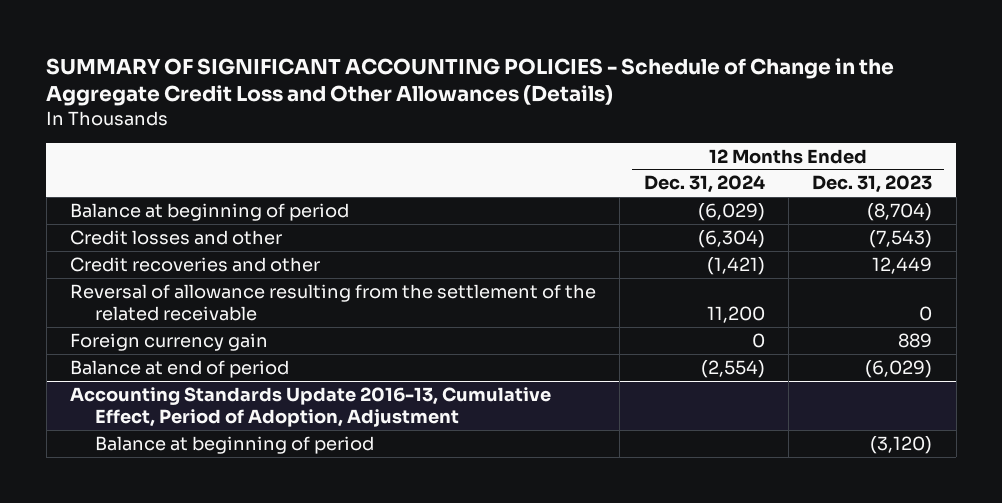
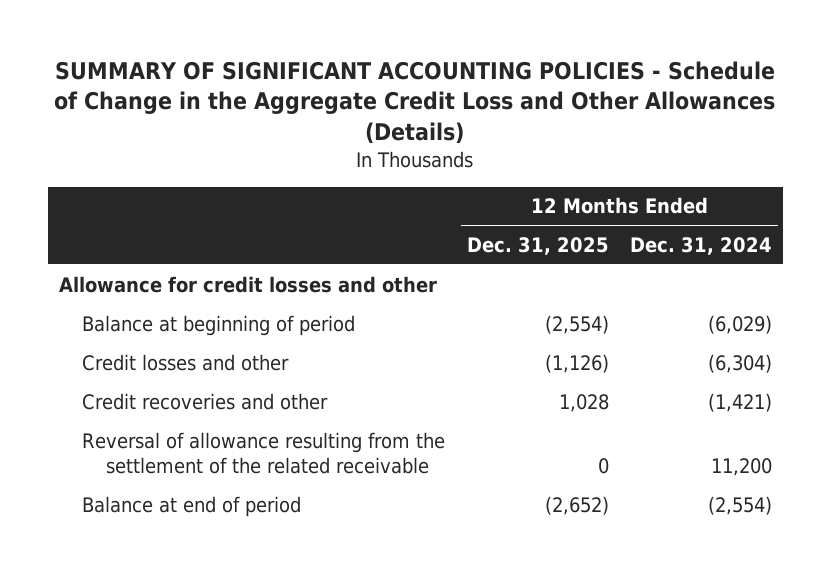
- | 12 Months Ended Dec. 31, 2024 | 12 Months Ended Dec. 31, 2023
+ | 12 Months Ended Dec. 31, 2025 | 12 Months Ended Dec. 31, 2024
+ Allowance for credit losses and other
- Foreign currency gain | 0 | 889
- Accounting Standards Update 2016-13, Cumulative Effect, Period of Adoption, Adjustment
- Balance at beginning of period | | (3,120)

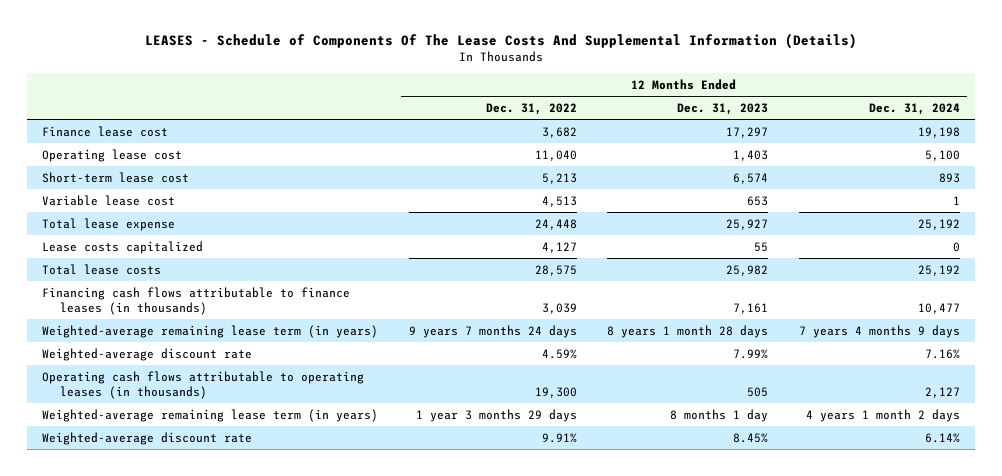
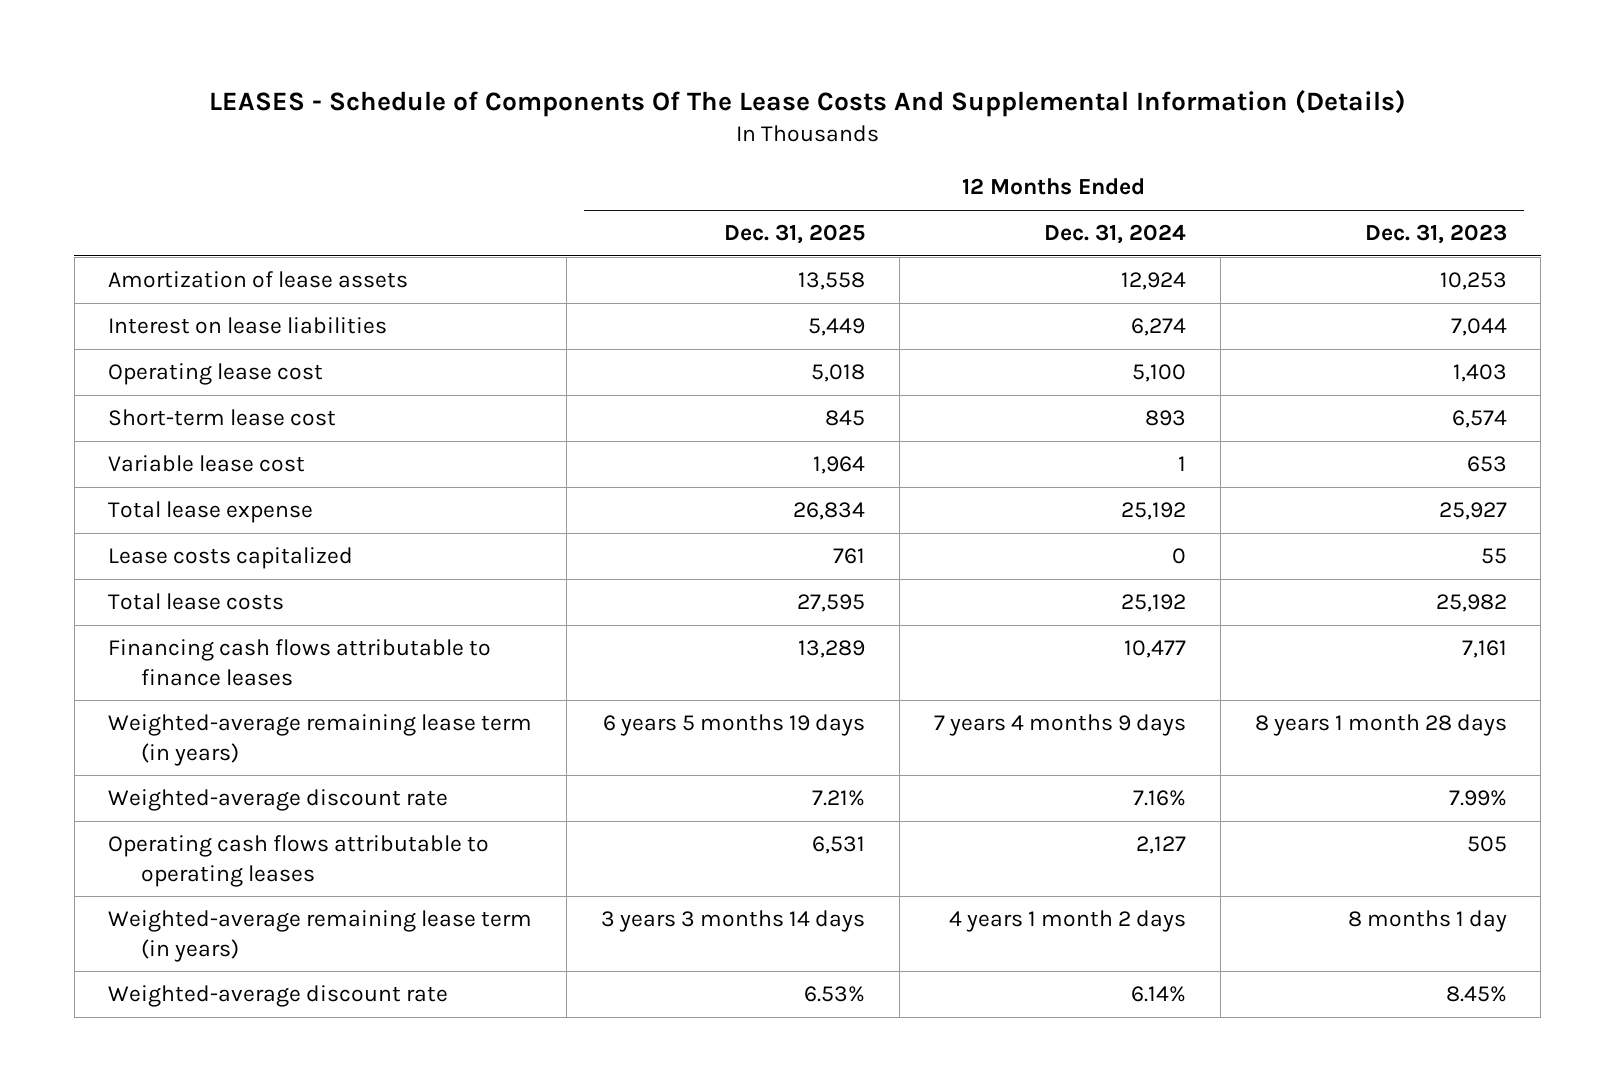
- | 12 Months Ended Dec. 31, 2022 | 12 Months Ended Dec. 31, 2023 | 12 Months Ended Dec. 31, 2024
+ | 12 Months Ended Dec. 31, 2025 | 12 Months Ended Dec. 31, 2024 | 12 Months Ended Dec. 31, 2023
- Finance lease cost | 3,682 | 17,297 | 19,198
+ Amortization of lease assets | 13,558 | 12,924 | 10,253
+ Interest on lease liabilities | 5,449 | 6,274 | 7,044
- Financing cash flows attributable to finance leases (in thousands) | 3,039 | 7,161 | 10,477
+ Financing cash flows attributable to finance leases | 13,289 | 10,477 | 7,161
- Operating cash flows attributable to operating leases (in thousands) | 19,300 | 505 | 2,127
+ Operating cash flows attributable to operating leases | 6,531 | 2,127 | 505

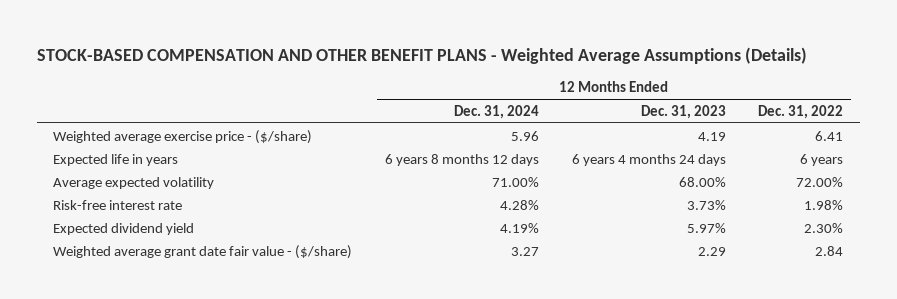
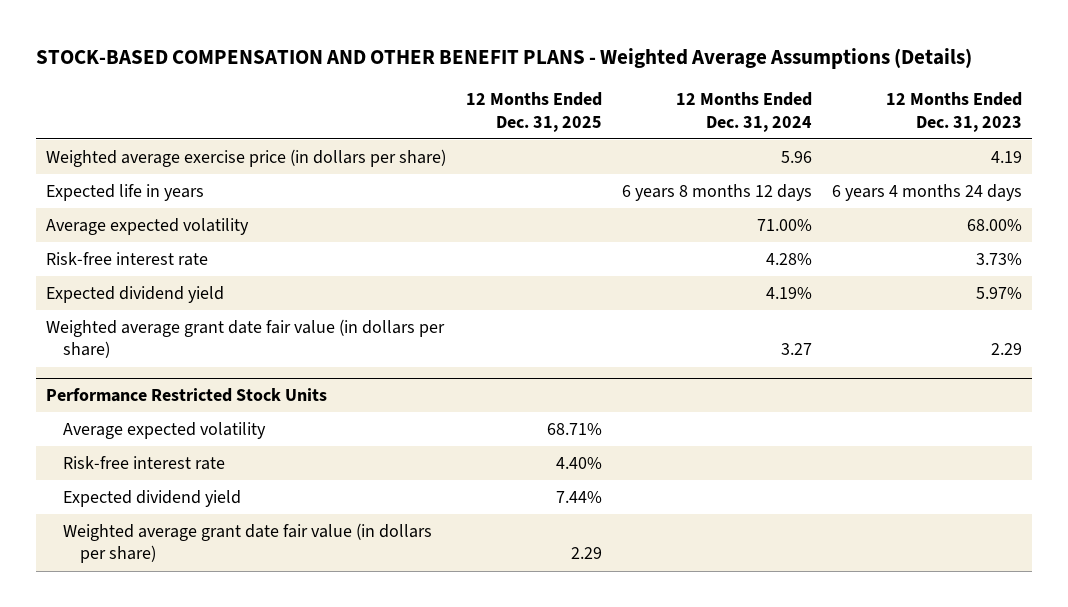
- | 12 Months Ended Dec. 31, 2024 | 12 Months Ended Dec. 31, 2023 | 12 Months Ended Dec. 31, 2022
+ | 12 Months Ended Dec. 31, 2025 | 12 Months Ended Dec. 31, 2024 | 12 Months Ended Dec. 31, 2023
- Weighted average exercise price - ($/share) | 5.96 | 4.19 | 6.41
+ Weighted average exercise price (in dollars per share) | | 5.96 | 4.19
- Weighted average grant date fair value - ($/share) | 3.27 | 2.29 | 2.84
+ Weighted average grant date fair value (in dollars per share) | | 3.27 | 2.29
+ Performance Restricted Stock Units
+ Average expected volatility | 68.71% | |
+ Risk-free interest rate | 4.40% | |
+ Expected dividend yield | 7.44% | |
+ Weighted average grant date fair value (in dollars per share) | 2.29 | |

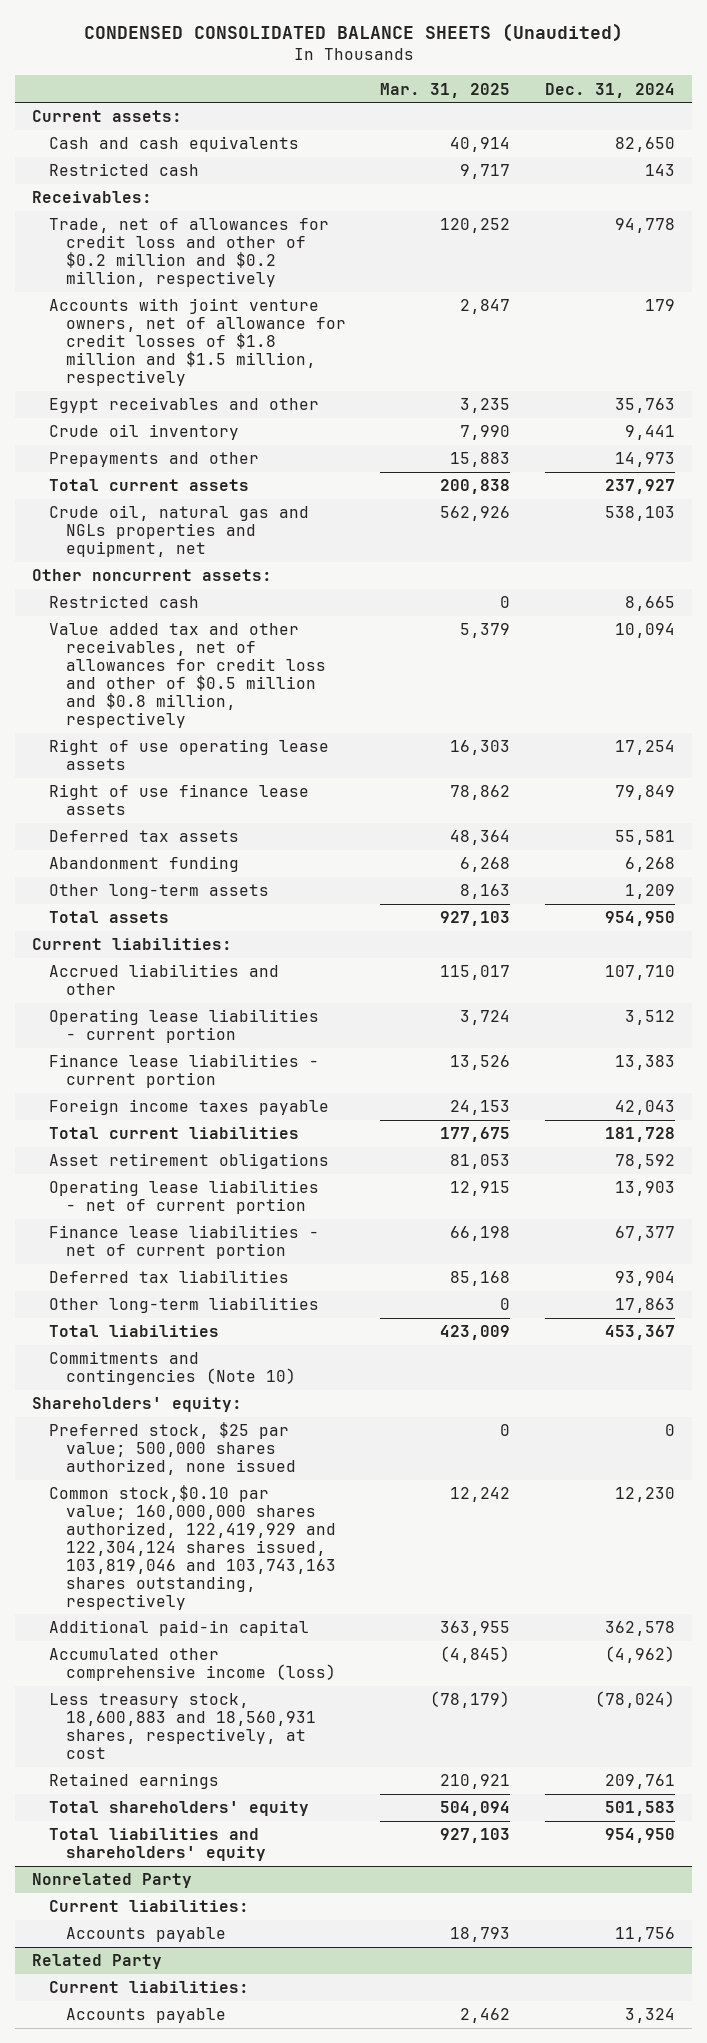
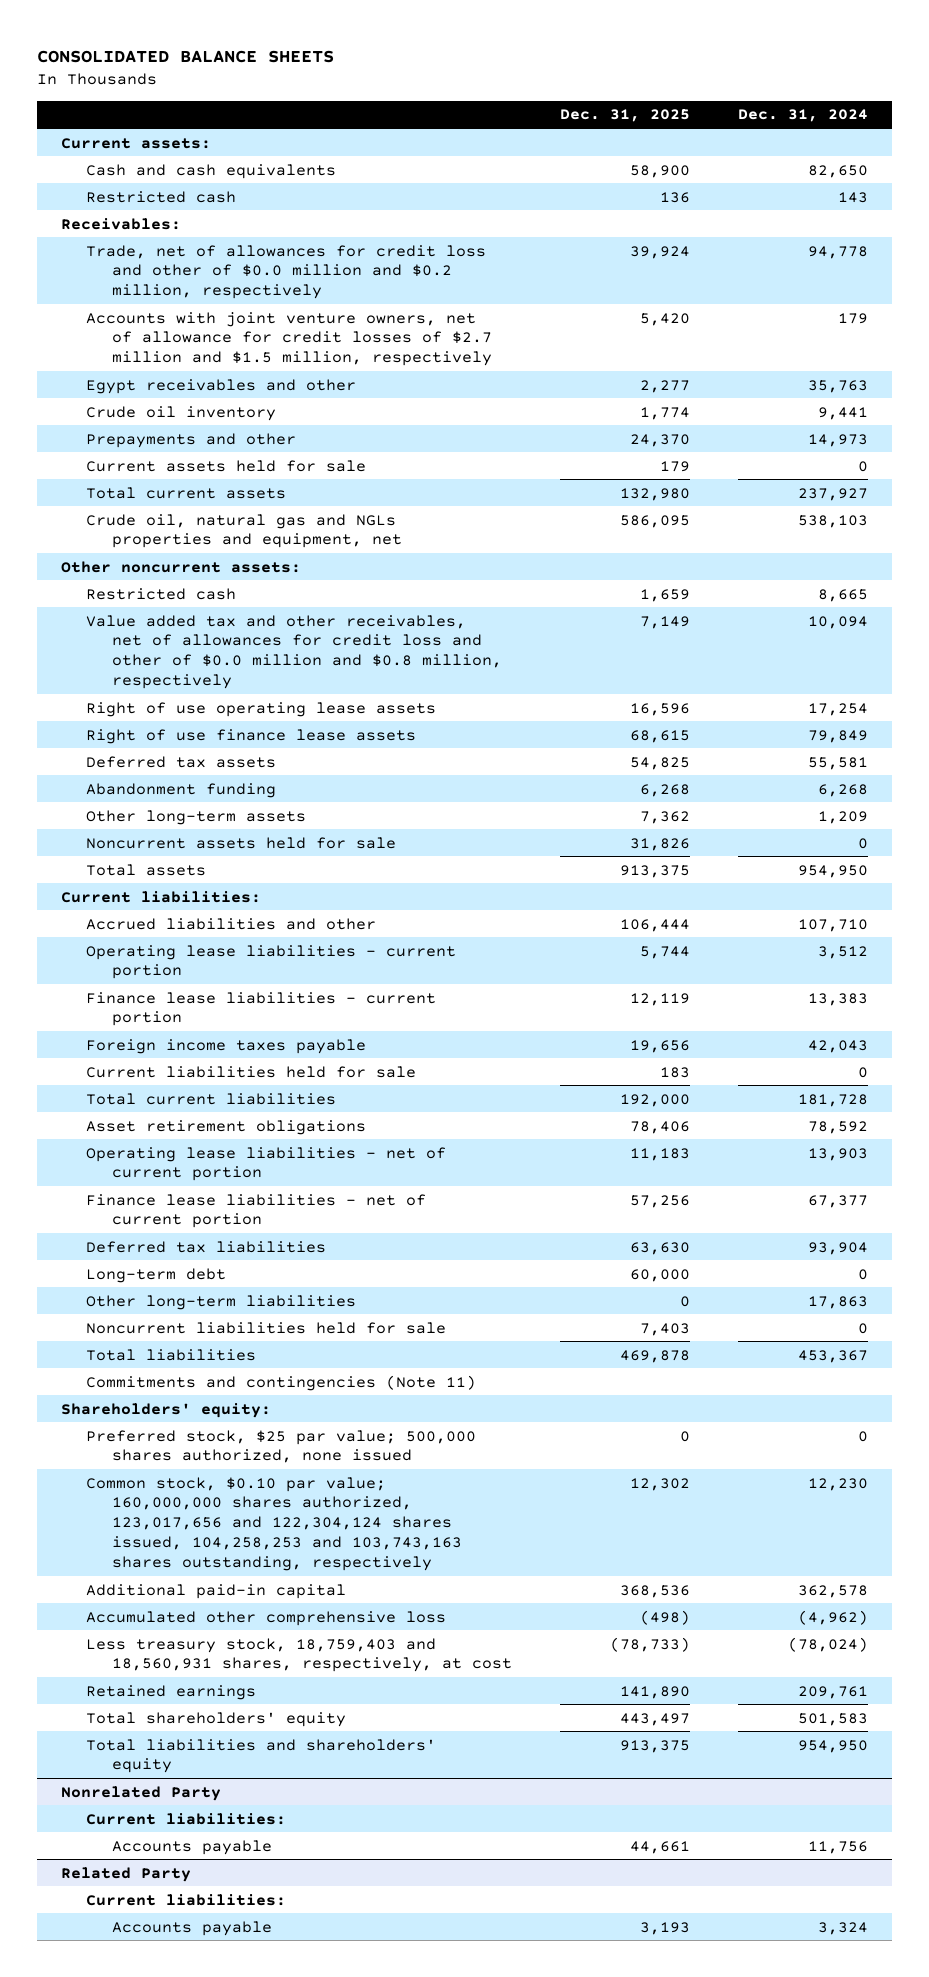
- CONDENSED CONSOLIDATED BALANCE SHEETS (Unaudited)
+ CONSOLIDATED BALANCE SHEETS
- | Mar. 31, 2025 | Dec. 31, 2024
+ | Dec. 31, 2025 | Dec. 31, 2024
- Trade, net of allowances for credit loss and other of $0.2 million and $0.2 million, respectively | 120,252 | 94,778
- Accounts with joint venture owners, net of allowance for credit losses of $1.8 million and $1.5 million, respectively | 2,847 | 179
+ Trade, net of allowances for credit loss and other of $0.0 million and $0.2 million, respectively | 39,924 | 94,778
+ Accounts with joint venture owners, net of allowance for credit losses of $2.7 million and $1.5 million, respectively | 5,420 | 179
+ Current assets held for sale | 179 | 0
- Value added tax and other receivables, net of allowances for credit loss and other of $0.5 million and $0.8 million, respectively | 5,379 | 10,094
+ Value added tax and other receivables, net of allowances for credit loss and other of $0.0 million and $0.8 million, respectively | 7,149 | 10,094
+ Noncurrent assets held for sale | 31,826 | 0
+ Current liabilities held for sale | 183 | 0
+ Long-term debt | 60,000 | 0
+ Noncurrent liabilities held for sale | 7,403 | 0
- Commitments and contingencies (Note 10)
+ Commitments and contingencies (Note 11)
- Common stock,$0.10 par value; 160,000,000 shares authorized, 122,419,929 and 122,304,124 shares issued, 103,819,046 and 103,743,163 shares outstanding, respectively | 12,242 | 12,230
+ Common stock, $0.10 par value; 160,000,000 shares authorized, 123,017,656 and 122,304,124 shares issued, 104,258,253 and 103,743,163 shares outstanding, respectively | 12,302 | 12,230
- Accumulated other comprehensive income (loss) | (4,845) | (4,962)
- Less treasury stock, 18,600,883 and 18,560,931 shares, respectively, at cost | (78,179) | (78,024)
+ Accumulated other comprehensive loss | (498) | (4,962)
+ Less treasury stock, 18,759,403 and 18,560,931 shares, respectively, at cost | (78,733) | (78,024)

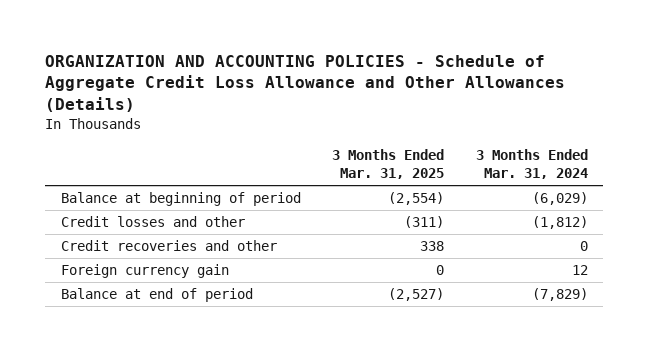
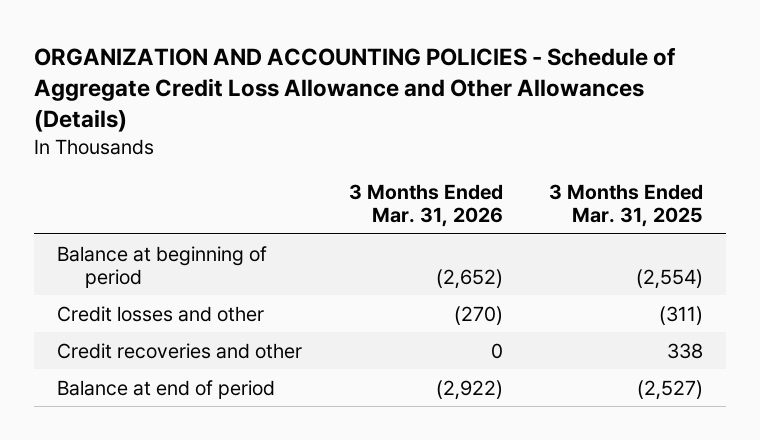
- | 3 Months Ended Mar. 31, 2025 | 3 Months Ended Mar. 31, 2024
+ | 3 Months Ended Mar. 31, 2026 | 3 Months Ended Mar. 31, 2025
- Foreign currency gain | 0 | 12

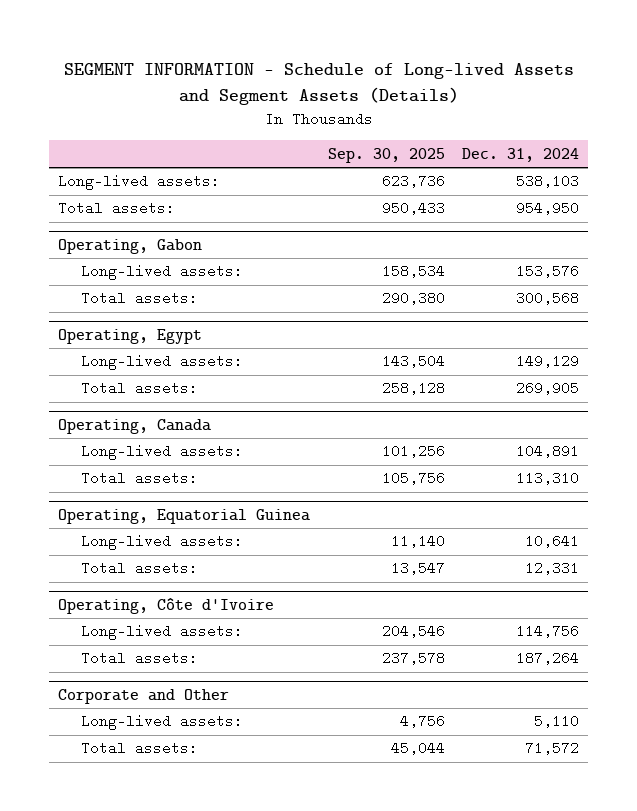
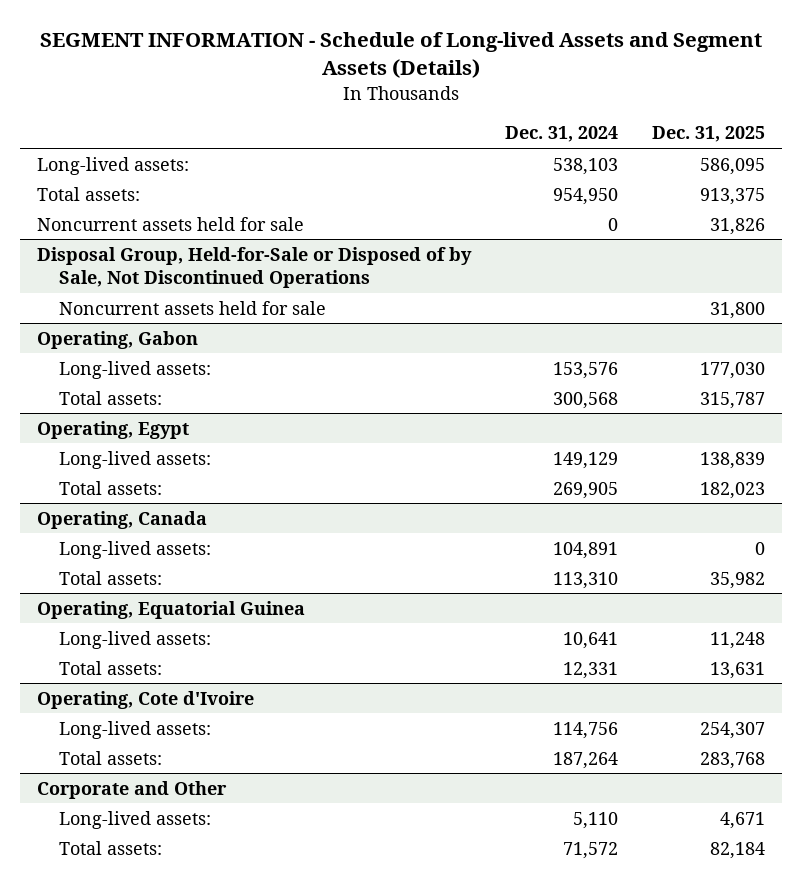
- | Sep. 30, 2025 | Dec. 31, 2024
+ | Dec. 31, 2024 | Dec. 31, 2025
+ Noncurrent assets held for sale | 0 | 31,826
+ Disposal Group, Held-for-Sale or Disposed of by Sale, Not Discontinued Operations
+ Noncurrent assets held for sale | | 31,800
- Operating, Côte d'Ivoire
+ Operating, Cote d'Ivoire

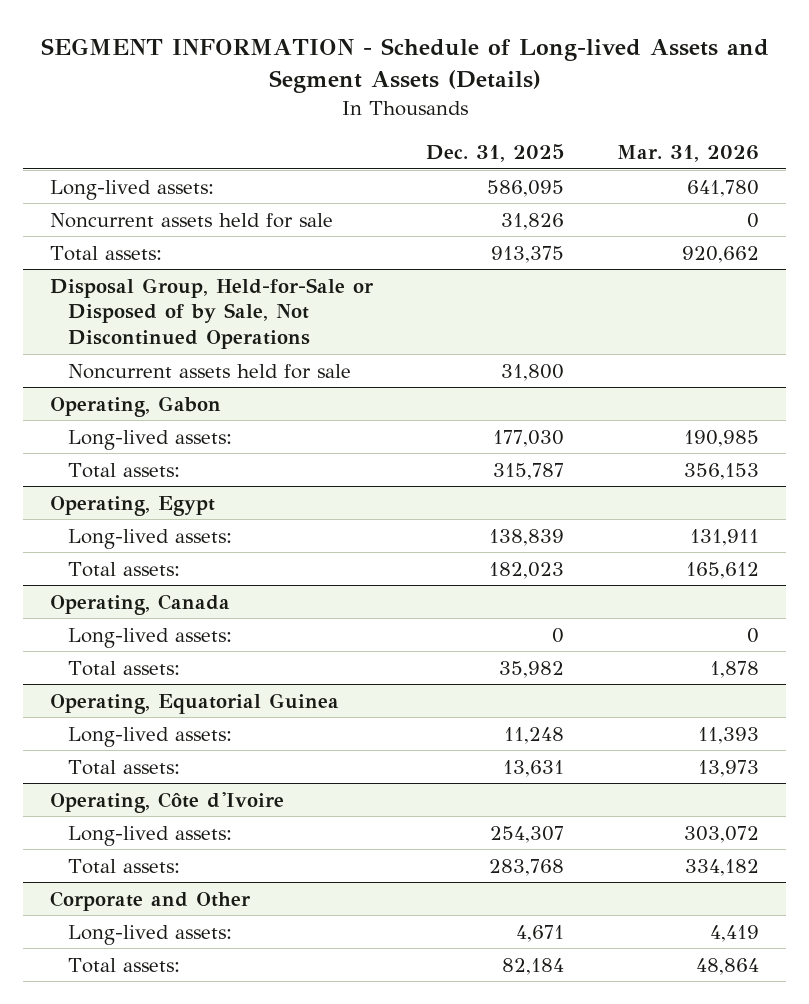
- | Dec. 31, 2024 | Dec. 31, 2025
+ | Dec. 31, 2025 | Mar. 31, 2026
moved down: Total assets: | 913,375 | 920,662
- Operating, Cote d'Ivoire
+ Operating, Côte d'Ivoire

